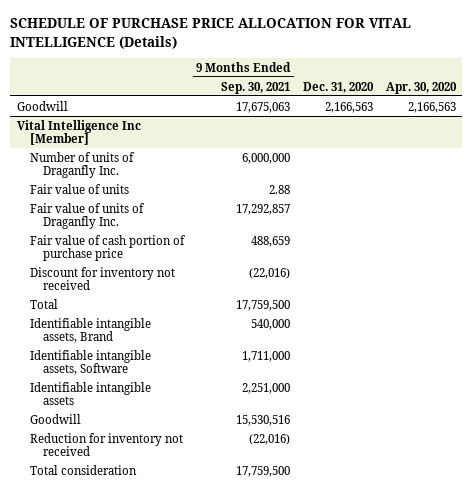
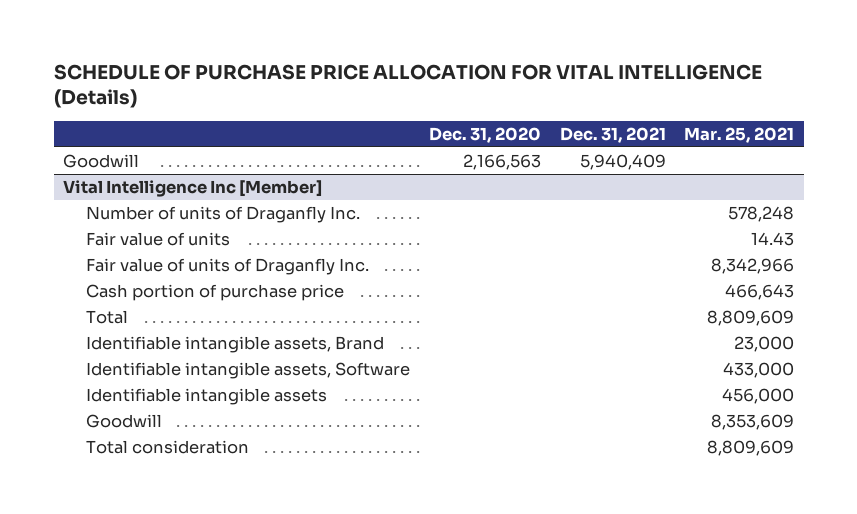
- | 9 Months Ended Sep. 30, 2021 | Dec. 31, 2020 | Apr. 30, 2020
+ | Dec. 31, 2020 | Dec. 31, 2021 | Mar. 25, 2021
@ Vital Intelligence Inc [Member]
- Fair value of cash portion of purchase price | 488,659 | |
- Discount for inventory not received | (22,016) | |
+ Cash portion of purchase price | | | 466,643
- Reduction for inventory not received | (22,016) | |

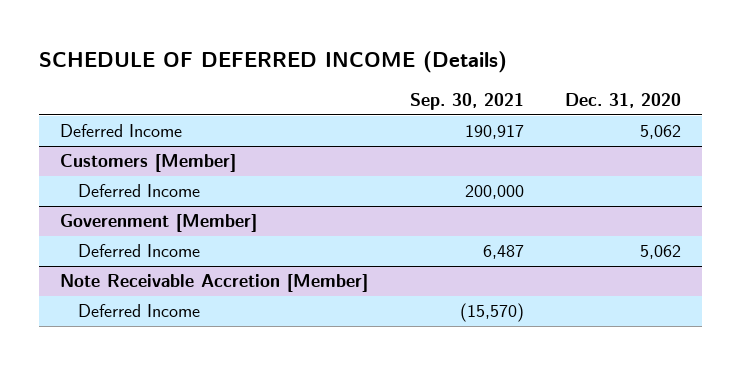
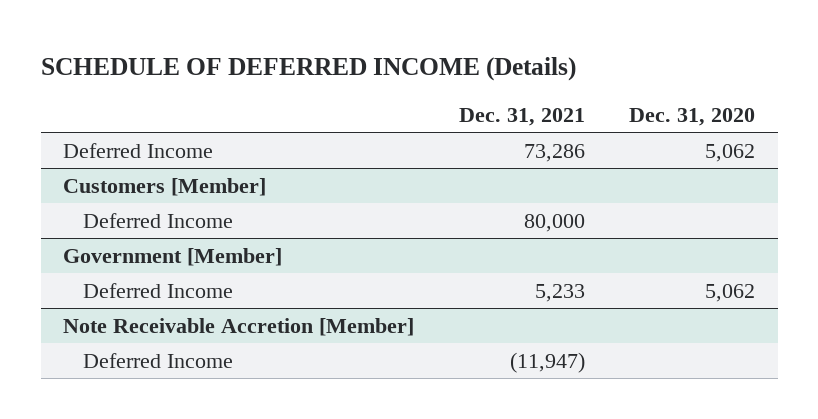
- | Sep. 30, 2021 | Dec. 31, 2020
+ | Dec. 31, 2021 | Dec. 31, 2020
- Goverenment [Member]
+ Government [Member]

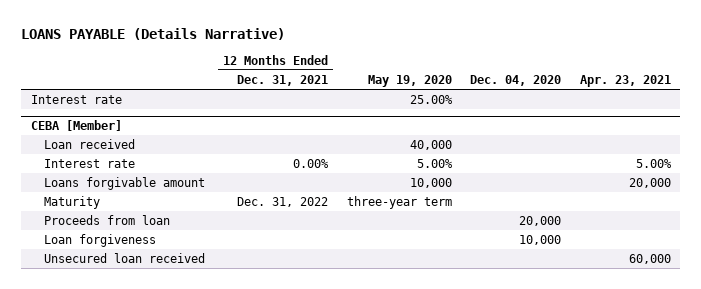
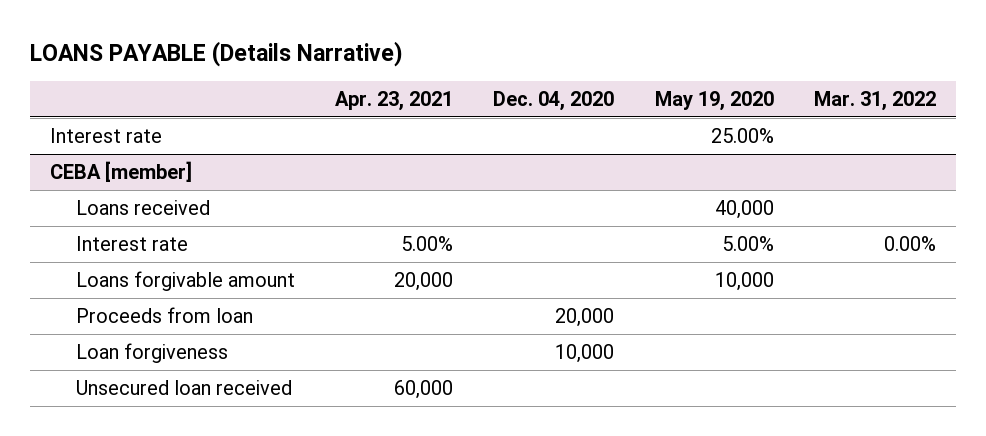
- | 12 Months Ended Dec. 31, 2021 | May 19, 2020 | Dec. 04, 2020 | Apr. 23, 2021
+ | Apr. 23, 2021 | Dec. 04, 2020 | May 19, 2020 | Mar. 31, 2022
- CEBA [Member]
- Loan received | | 40,000 | |
+ CEBA [member]
+ Loans received | | | 40,000 |
- Maturity | Dec. 31, 2022 | three-year term | |

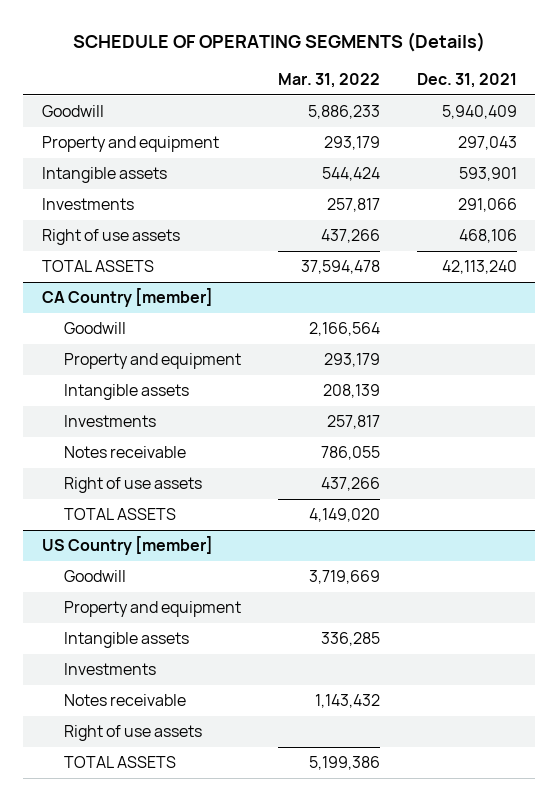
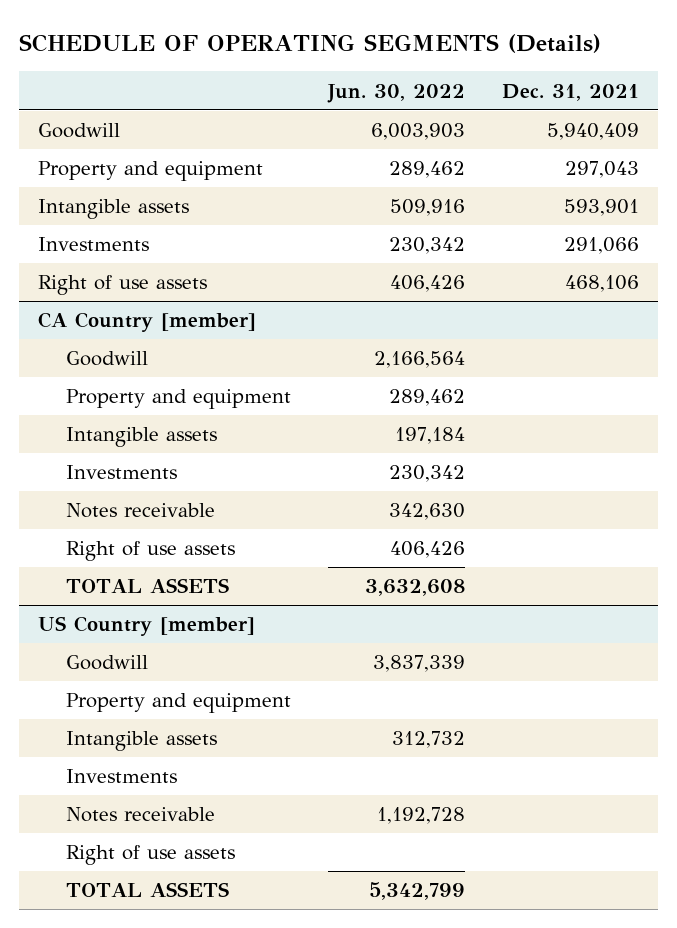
- | Mar. 31, 2022 | Dec. 31, 2021
+ | Jun. 30, 2022 | Dec. 31, 2021
- TOTAL ASSETS | 37,594,478 | 42,113,240

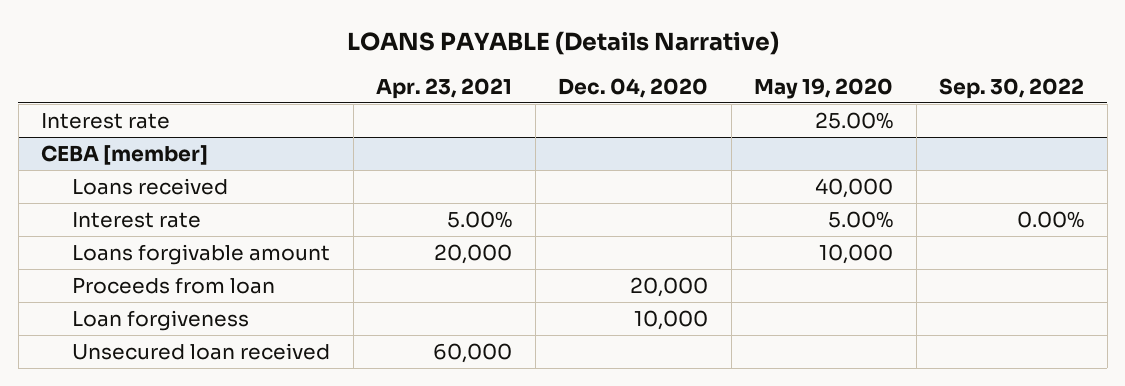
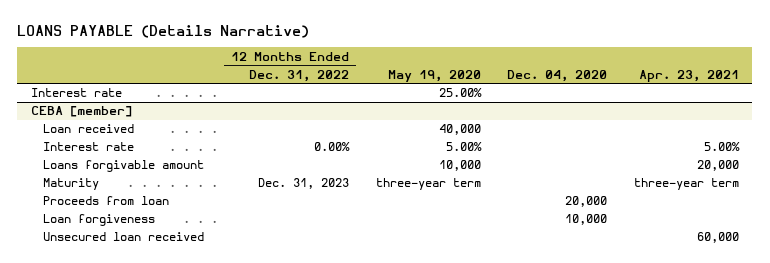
- | Apr. 23, 2021 | Dec. 04, 2020 | May 19, 2020 | Sep. 30, 2022
+ | 12 Months Ended Dec. 31, 2022 | May 19, 2020 | Dec. 04, 2020 | Apr. 23, 2021
@ CEBA [member]
- Loans received | | | 40,000 |
+ Loan received | | 40,000 | |
+ Maturity | Dec. 31, 2023 | three-year term | | three-year term

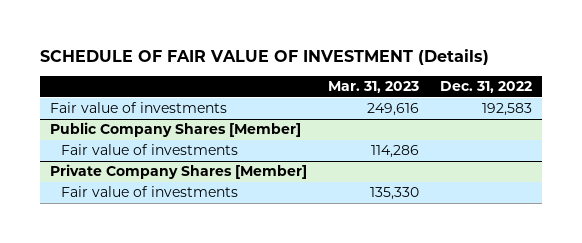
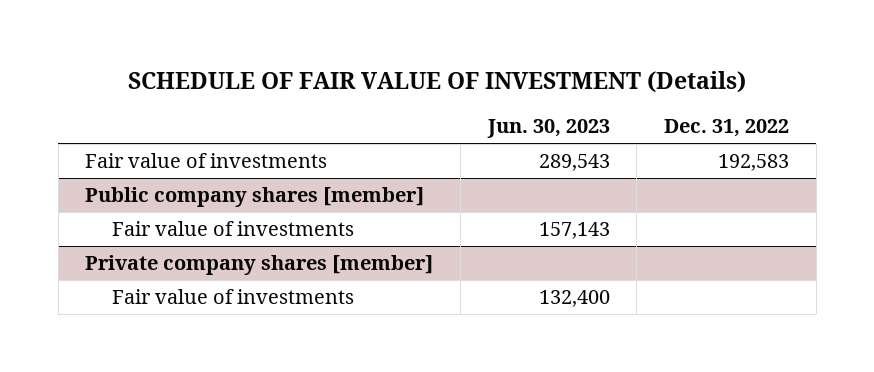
- | Mar. 31, 2023 | Dec. 31, 2022
+ | Jun. 30, 2023 | Dec. 31, 2022
- Public Company Shares [Member]
+ Public company shares [member]
- Private Company Shares [Member]
+ Private company shares [member]

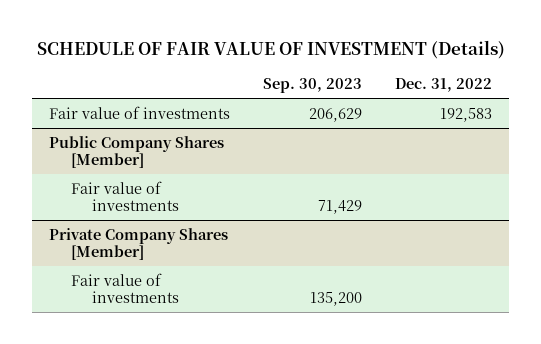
- | Jun. 30, 2023 | Dec. 31, 2022
+ | Sep. 30, 2023 | Dec. 31, 2022
- Public company shares [member]
+ Public Company Shares [Member]
- Private company shares [member]
+ Private Company Shares [Member]

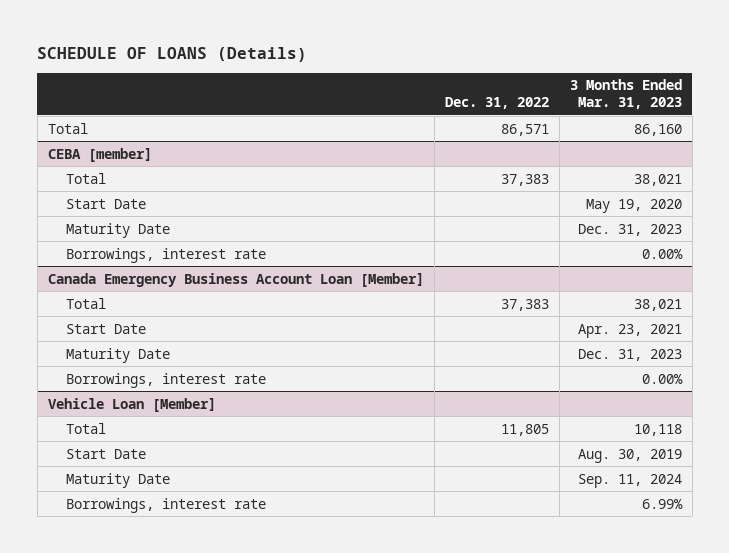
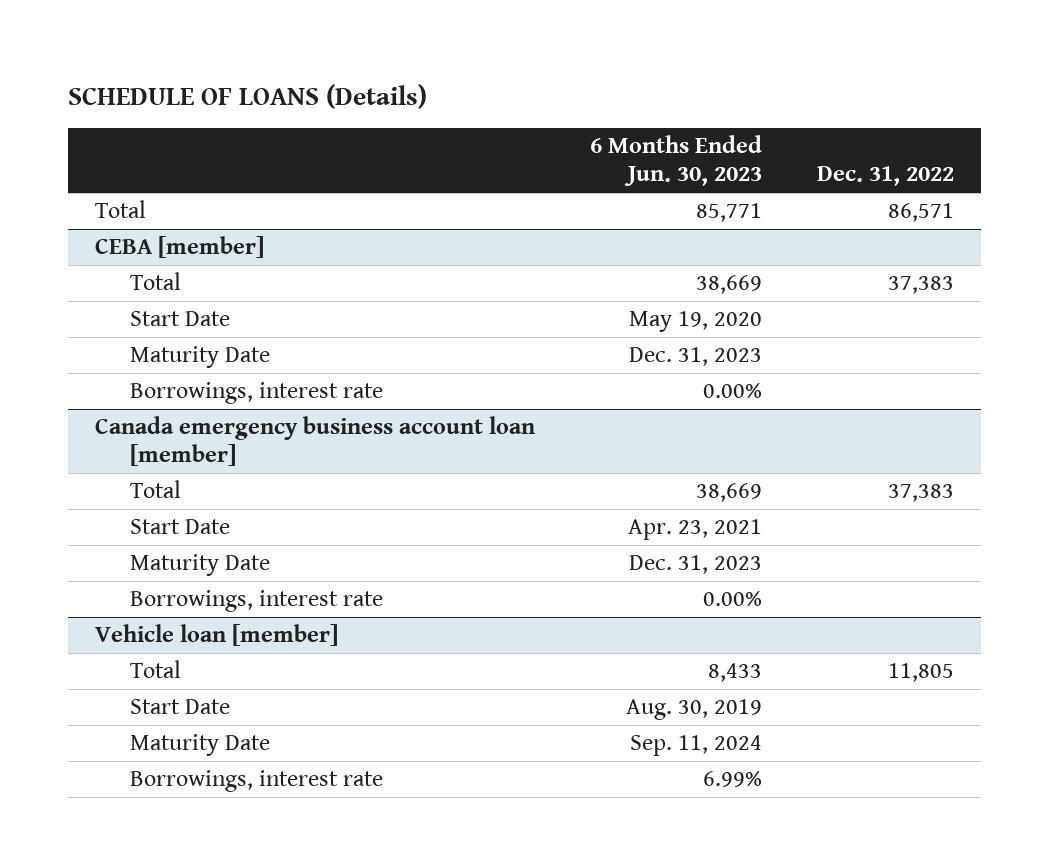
- | Dec. 31, 2022 | 3 Months Ended Mar. 31, 2023
+ | 6 Months Ended Jun. 30, 2023 | Dec. 31, 2022
- Canada Emergency Business Account Loan [Member]
+ Canada emergency business account loan [member]
- Vehicle Loan [Member]
+ Vehicle loan [member]

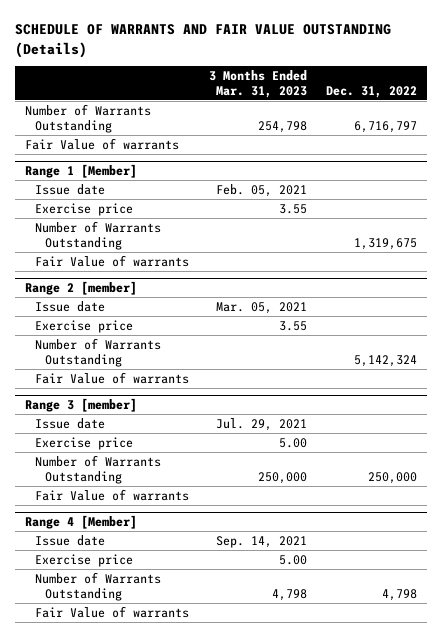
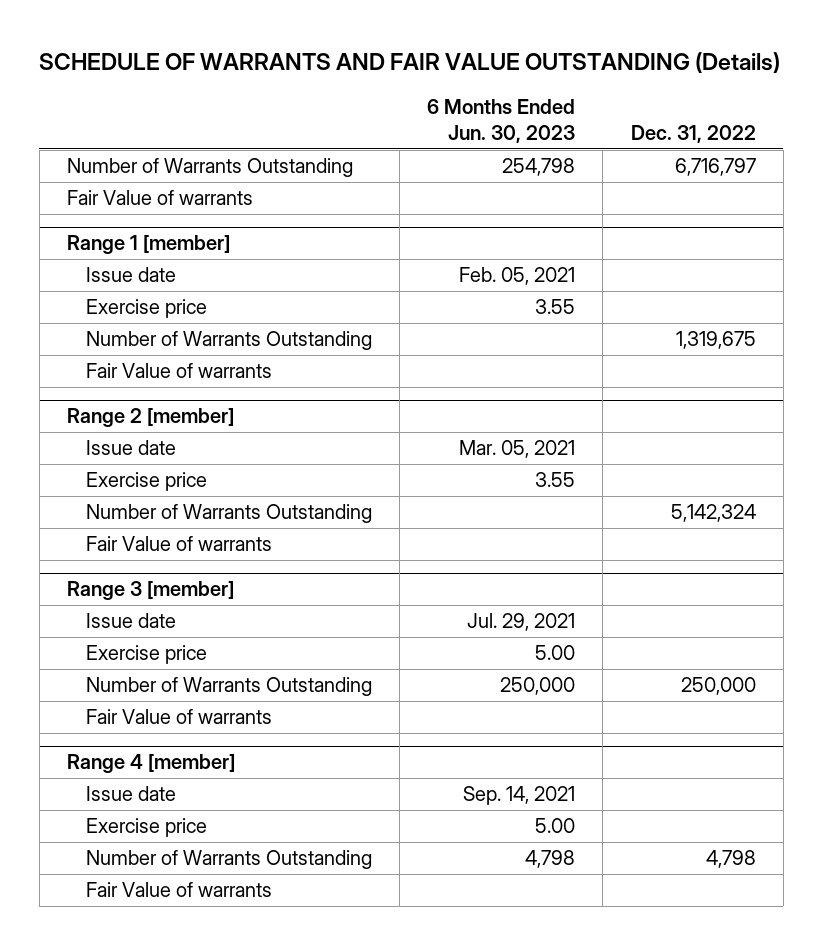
- | 3 Months Ended Mar. 31, 2023 | Dec. 31, 2022
+ | 6 Months Ended Jun. 30, 2023 | Dec. 31, 2022
- Range 1 [Member]
+ Range 1 [member]
- Range 4 [Member]
+ Range 4 [member]

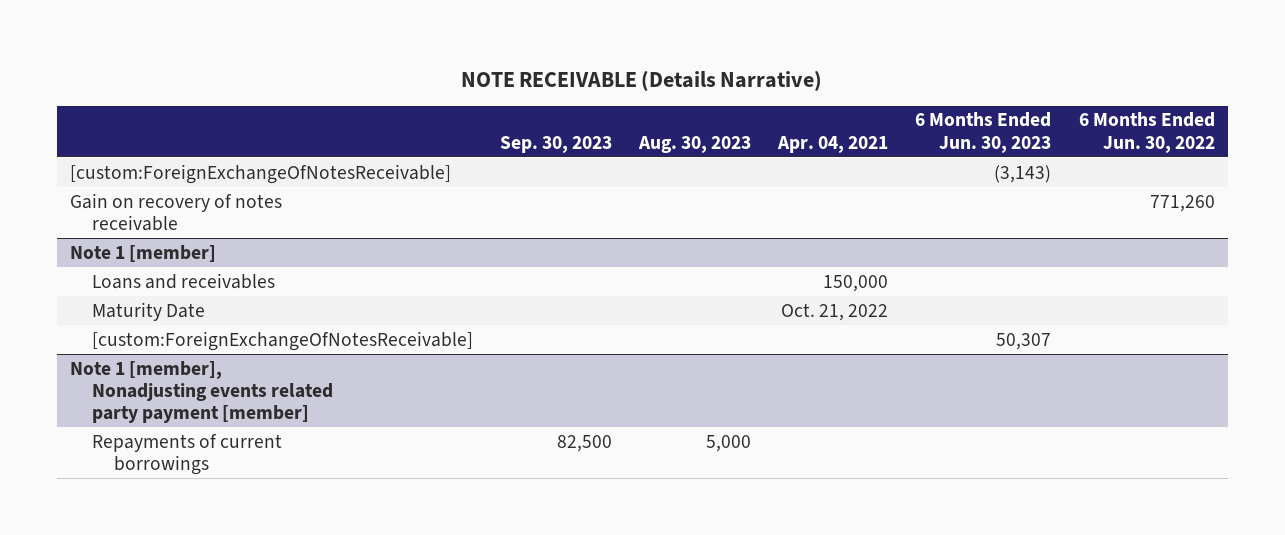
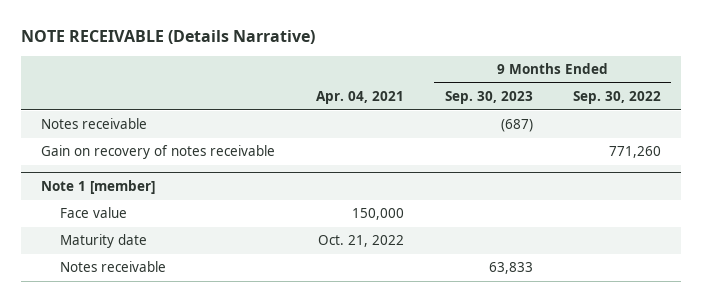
- | Sep. 30, 2023 | Aug. 30, 2023 | Apr. 04, 2021 | 6 Months Ended Jun. 30, 2023 | 6 Months Ended Jun. 30, 2022
+ | Apr. 04, 2021 | 9 Months Ended Sep. 30, 2023 | 9 Months Ended Sep. 30, 2022
- [custom:ForeignExchangeOfNotesReceivable] | | | | (3,143) |
+ Notes receivable | | (687) |
@ Note 1 [member]
- Loans and receivables | | | 150,000 | |
- Maturity Date | | | Oct. 21, 2022 | |
- [custom:ForeignExchangeOfNotesReceivable] | | | | 50,307 |
- Note 1 [member], Nonadjusting events related party payment [member]
- Repayments of current borrowings | 82,500 | 5,000 | | |
@ Note 1 [member]
+ Face value | 150,000 | |
+ Maturity date | Oct. 21, 2022 | |
+ Notes receivable | | 63,833 |

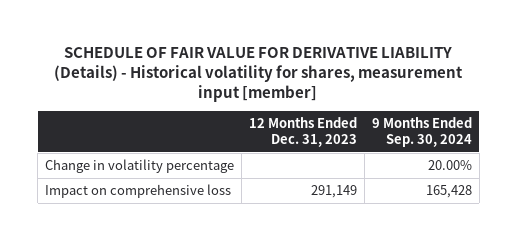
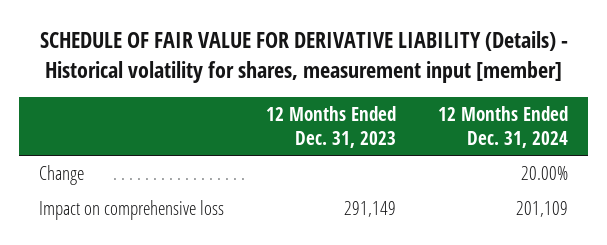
- | 12 Months Ended Dec. 31, 2023 | 9 Months Ended Sep. 30, 2024
+ | 12 Months Ended Dec. 31, 2023 | 12 Months Ended Dec. 31, 2024
- Change in volatility percentage | | 20.00%
+ Change | | 20.00%

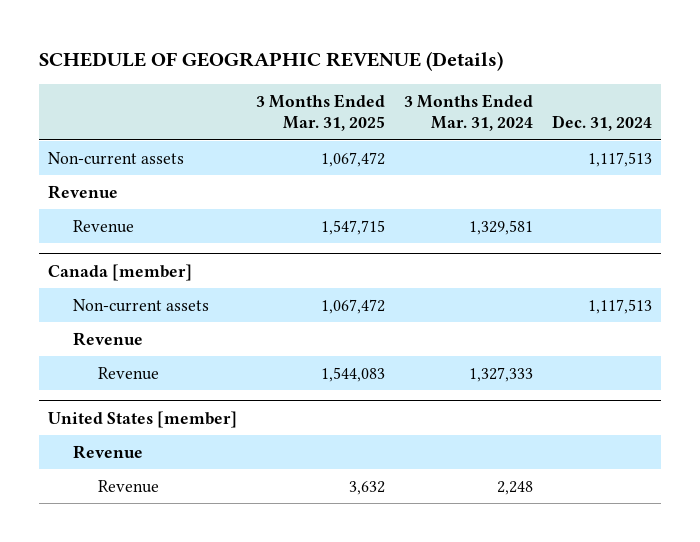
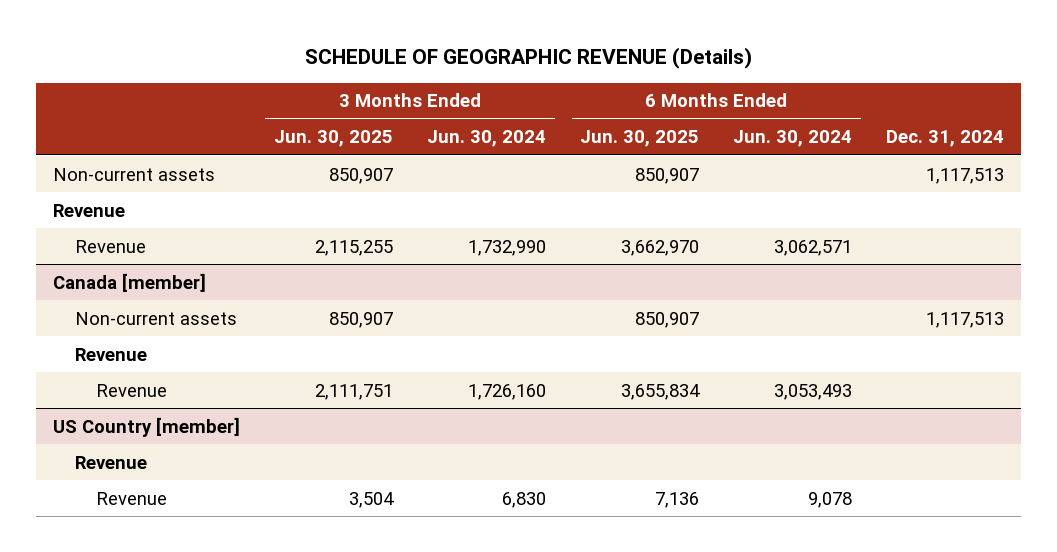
- | 3 Months Ended Mar. 31, 2025 | 3 Months Ended Mar. 31, 2024 | Dec. 31, 2024
+ | 3 Months Ended Jun. 30, 2025 | 3 Months Ended Jun. 30, 2024 | 6 Months Ended Jun. 30, 2025 | 6 Months Ended Jun. 30, 2024 | Dec. 31, 2024
- United States [member]
+ US Country [member]

